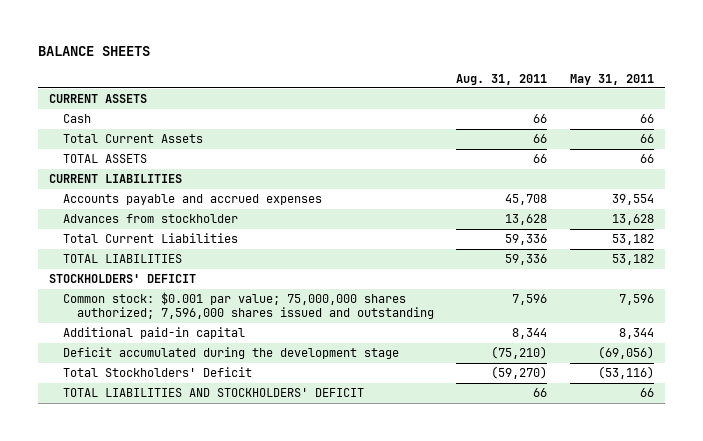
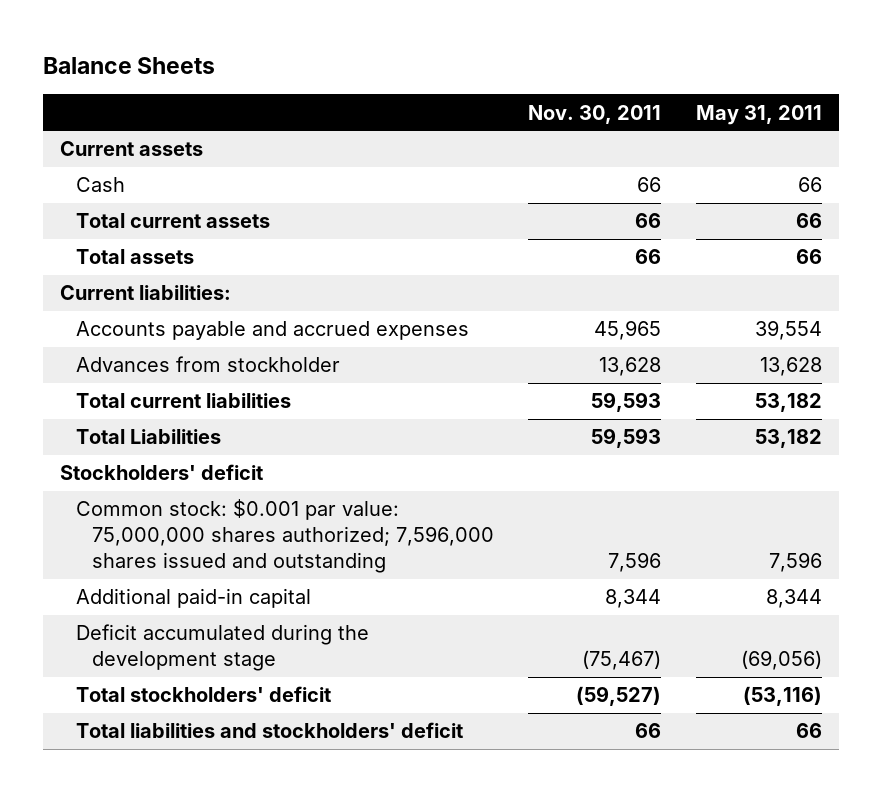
- BALANCE SHEETS
+ Balance Sheets
- | Aug. 31, 2011 | May 31, 2011
+ | Nov. 30, 2011 | May 31, 2011
- CURRENT ASSETS
+ Current assets
- Total Current Assets | 66 | 66
- TOTAL ASSETS | 66 | 66
- CURRENT LIABILITIES
+ Total current assets | 66 | 66
+ Total assets | 66 | 66
+ Current liabilities:
- Total Current Liabilities | 59,336 | 53,182
- TOTAL LIABILITIES | 59,336 | 53,182
- STOCKHOLDERS' DEFICIT
- Common stock: $0.001 par value; 75,000,000 shares authorized; 7,596,000 shares issued and outstanding | 7,596 | 7,596
+ Total current liabilities | 59,593 | 53,182
+ Total Liabilities | 59,593 | 53,182
+ Stockholders' deficit
+ Common stock: $0.001 par value: 75,000,000 shares authorized; 7,596,000 shares issued and outstanding | 7,596 | 7,596
- Total Stockholders' Deficit | (59,270) | (53,116)
- TOTAL LIABILITIES AND STOCKHOLDERS' DEFICIT | 66 | 66
+ Total stockholders' deficit | (59,527) | (53,116)
+ Total liabilities and stockholders' deficit | 66 | 66

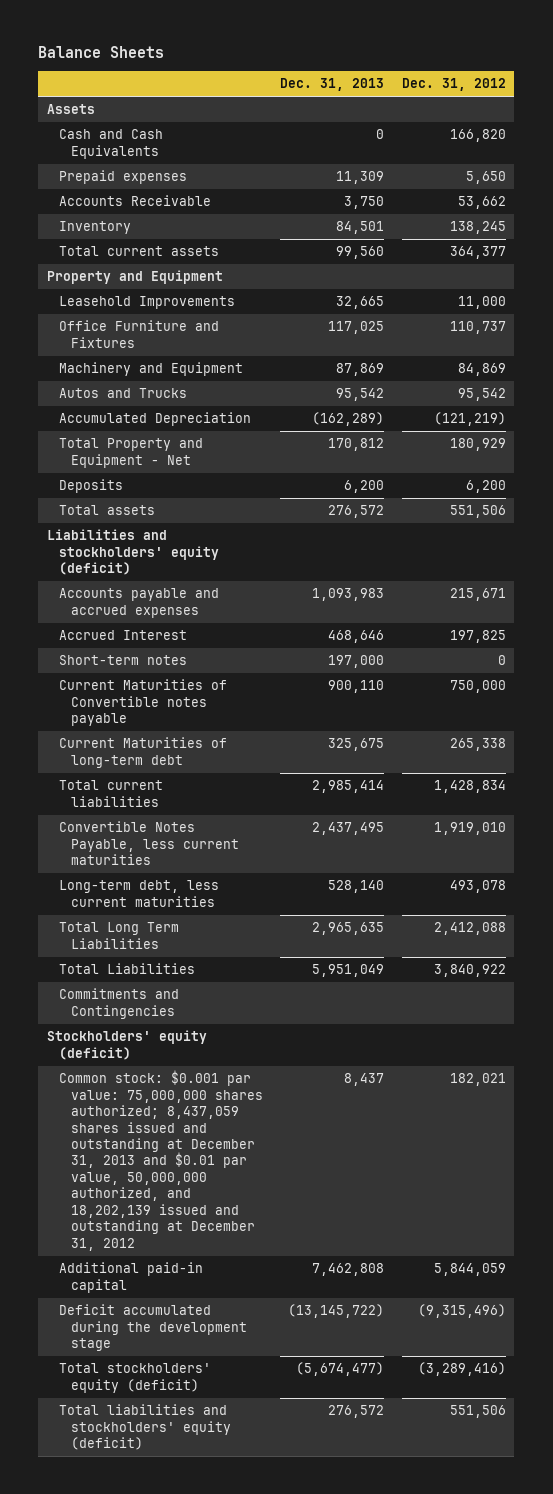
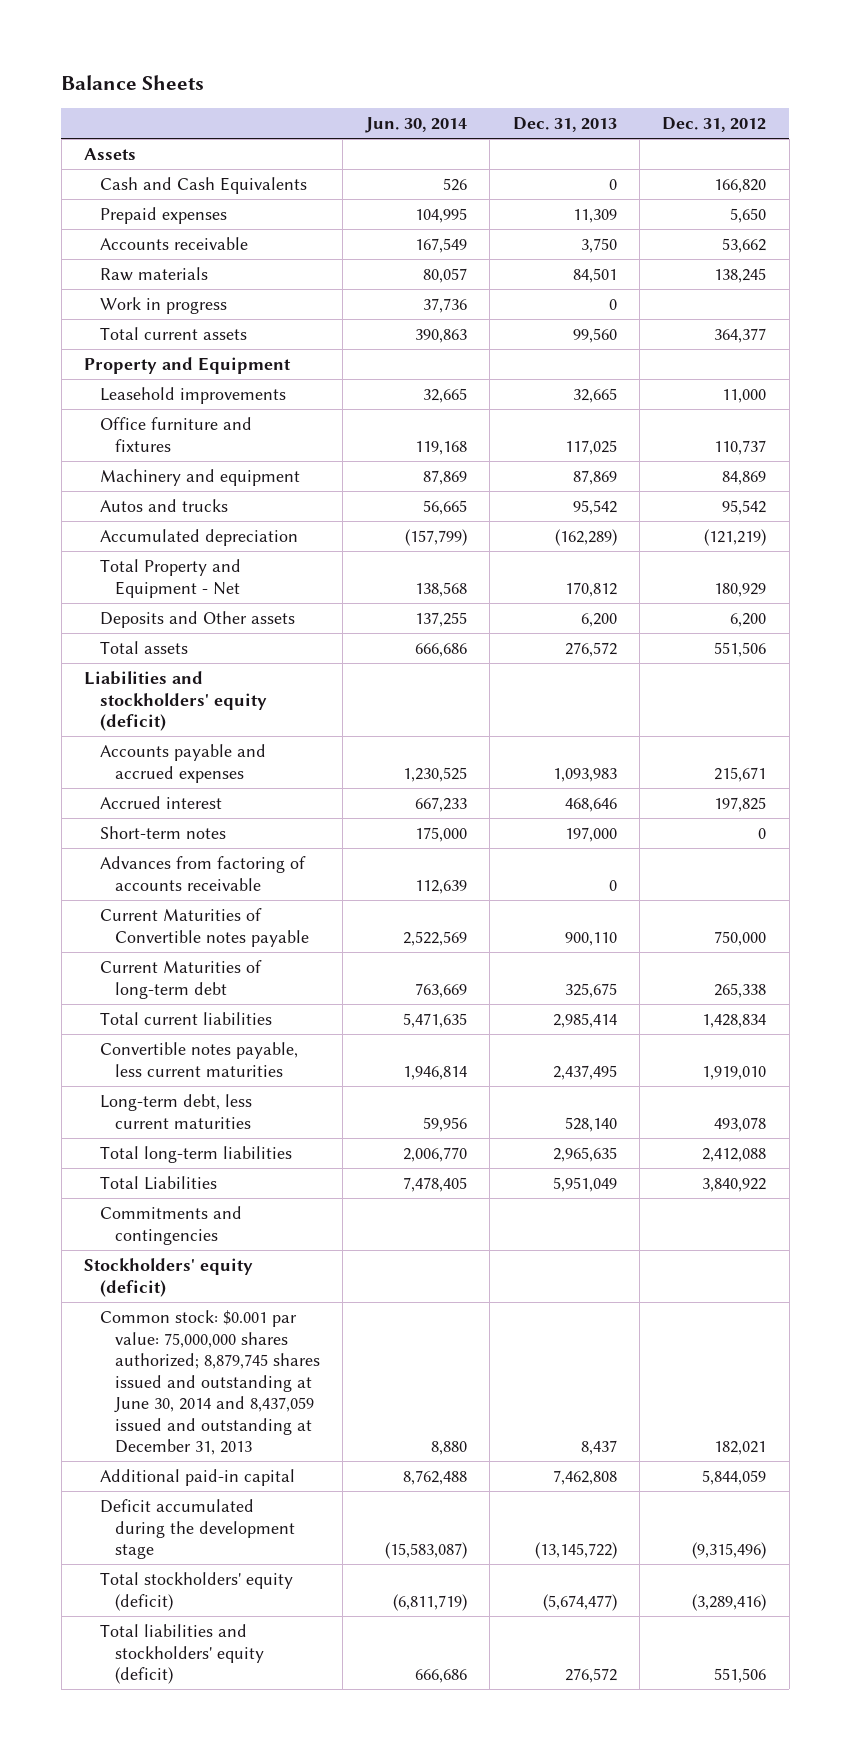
- | Dec. 31, 2013 | Dec. 31, 2012
+ | Jun. 30, 2014 | Dec. 31, 2013 | Dec. 31, 2012
- Accounts Receivable | 3,750 | 53,662
- Inventory | 84,501 | 138,245
+ Accounts receivable | 167,549 | 3,750 | 53,662
+ Raw materials | 80,057 | 84,501 | 138,245
+ Work in progress | 37,736 | 0 |
- Leasehold Improvements | 32,665 | 11,000
- Office Furniture and Fixtures | 117,025 | 110,737
- Machinery and Equipment | 87,869 | 84,869
- Autos and Trucks | 95,542 | 95,542
- Accumulated Depreciation | (162,289) | (121,219)
+ Leasehold improvements | 32,665 | 32,665 | 11,000
+ Office furniture and fixtures | 119,168 | 117,025 | 110,737
+ Machinery and equipment | 87,869 | 87,869 | 84,869
+ Autos and trucks | 56,665 | 95,542 | 95,542
+ Accumulated depreciation | (157,799) | (162,289) | (121,219)
- Deposits | 6,200 | 6,200
+ Deposits and Other assets | 137,255 | 6,200 | 6,200
- Accrued Interest | 468,646 | 197,825
+ Accrued interest | 667,233 | 468,646 | 197,825
+ Advances from factoring of accounts receivable | 112,639 | 0 |
- Convertible Notes Payable, less current maturities | 2,437,495 | 1,919,010
+ Convertible notes payable, less current maturities | 1,946,814 | 2,437,495 | 1,919,010
- Total Long Term Liabilities | 2,965,635 | 2,412,088
+ Total long-term liabilities | 2,006,770 | 2,965,635 | 2,412,088
- Commitments and Contingencies
+ Commitments and contingencies
- Common stock: $0.001 par value: 75,000,000 shares authorized; 8,437,059 shares issued and outstanding at December 31, 2013 and $0.01 par value, 50,000,000 authorized, and 18,202,139 issued and outstanding at December 31, 2012 | 8,437 | 182,021
+ Common stock: $0.001 par value: 75,000,000 shares authorized; 8,879,745 shares issued and outstanding at June 30, 2014 and 8,437,059 issued and outstanding at December 31, 2013 | 8,880 | 8,437 | 182,021

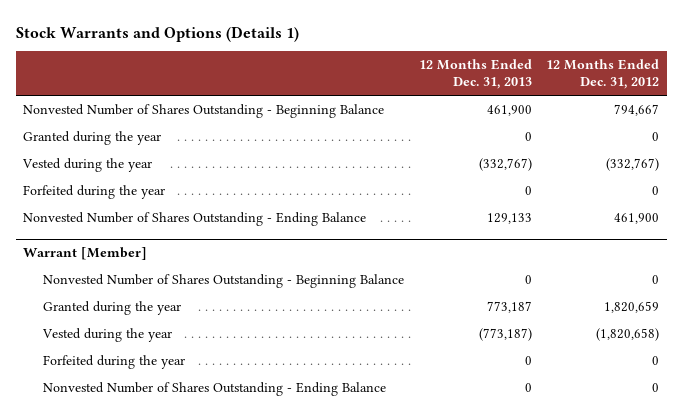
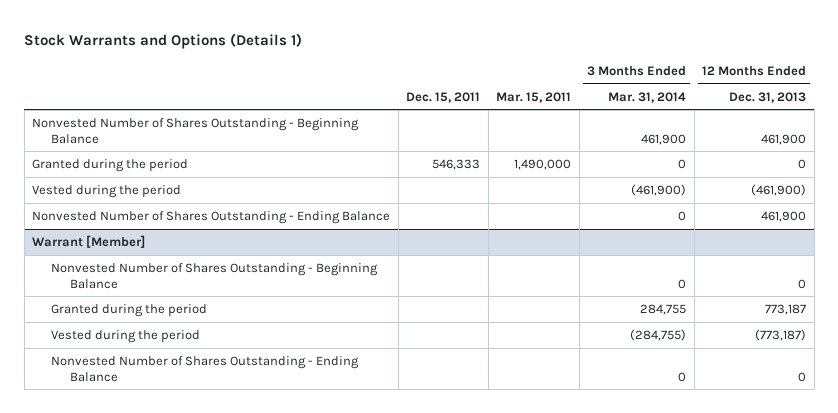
- | 12 Months Ended Dec. 31, 2013 | 12 Months Ended Dec. 31, 2012
+ | Dec. 15, 2011 | Mar. 15, 2011 | 3 Months Ended Mar. 31, 2014 | 12 Months Ended Dec. 31, 2013
- Granted during the year | 0 | 0
- Vested during the year | (332,767) | (332,767)
- Forfeited during the year | 0 | 0
- Nonvested Number of Shares Outstanding - Ending Balance | 129,133 | 461,900
+ Granted during the period | 546,333 | 1,490,000 | 0 | 0
+ Vested during the period | | | (461,900) | (461,900)
+ Nonvested Number of Shares Outstanding - Ending Balance | | | 0 | 461,900
@ Warrant [Member]
- Granted during the year | 773,187 | 1,820,659
- Vested during the year | (773,187) | (1,820,658)
- Forfeited during the year | 0 | 0
+ Granted during the period | | | 284,755 | 773,187
+ Vested during the period | | | (284,755) | (773,187)

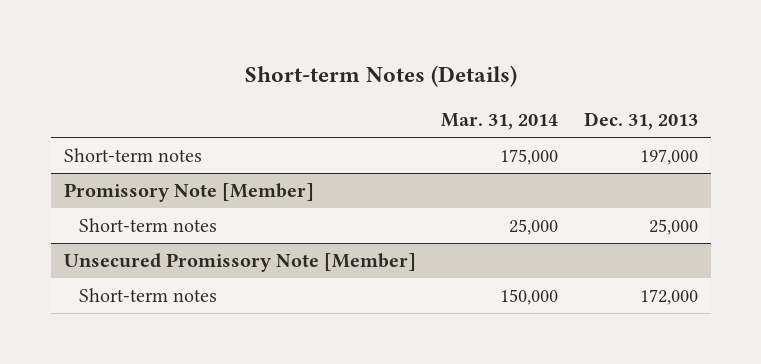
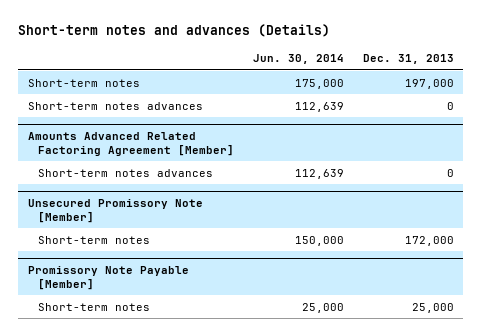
- Short-term Notes (Details)
+ Short-term notes and advances (Details)
- | Mar. 31, 2014 | Dec. 31, 2013
+ | Jun. 30, 2014 | Dec. 31, 2013
- Promissory Note [Member]
- Short-term notes | 25,000 | 25,000
+ Short-term notes advances | 112,639 | 0
+ Amounts Advanced Related Factoring Agreement [Member]
+ Short-term notes advances | 112,639 | 0
+ Promissory Note Payable [Member]
+ Short-term notes | 25,000 | 25,000

